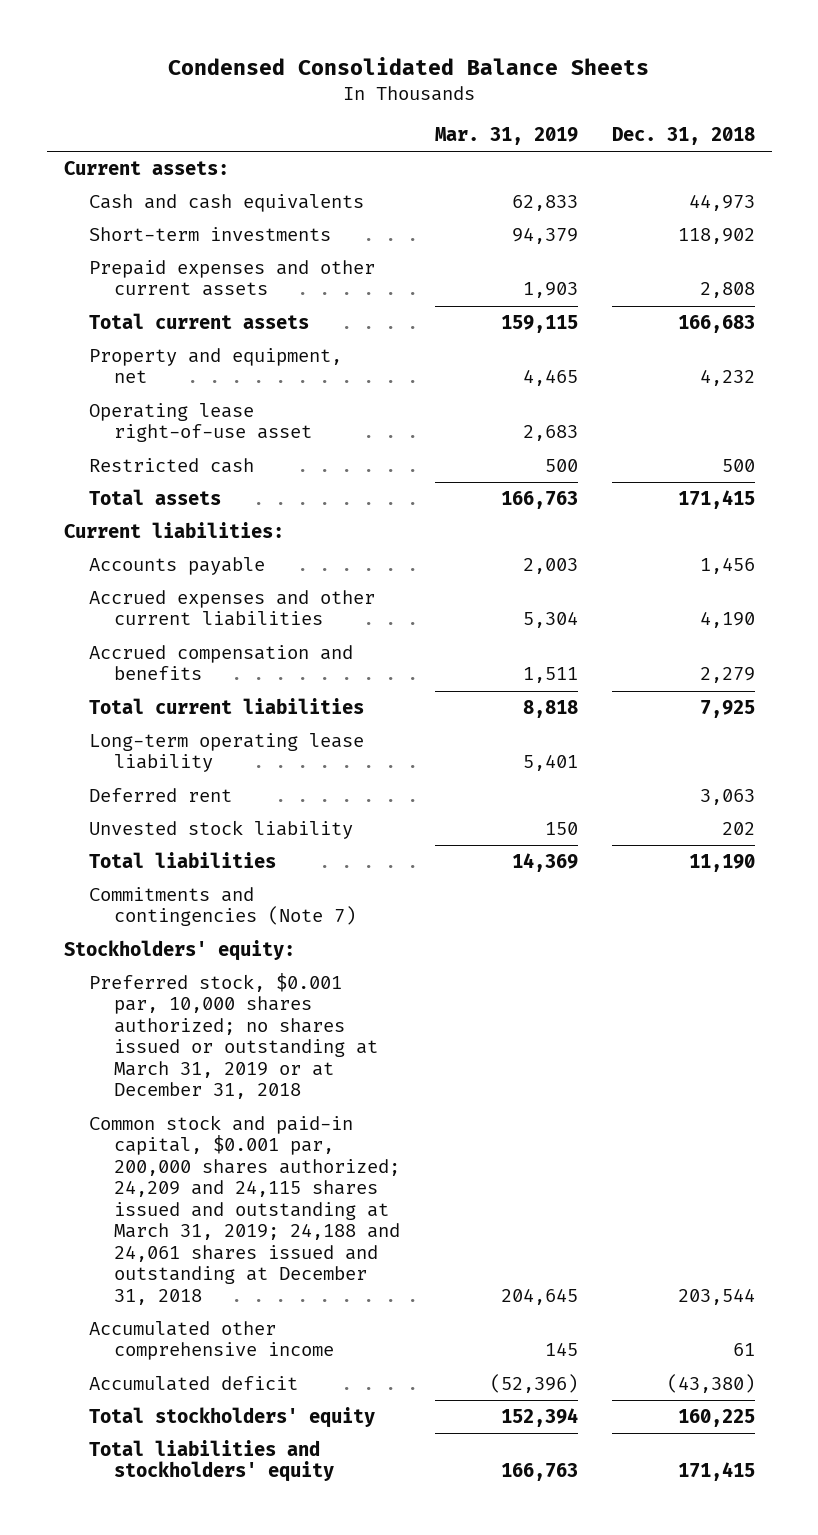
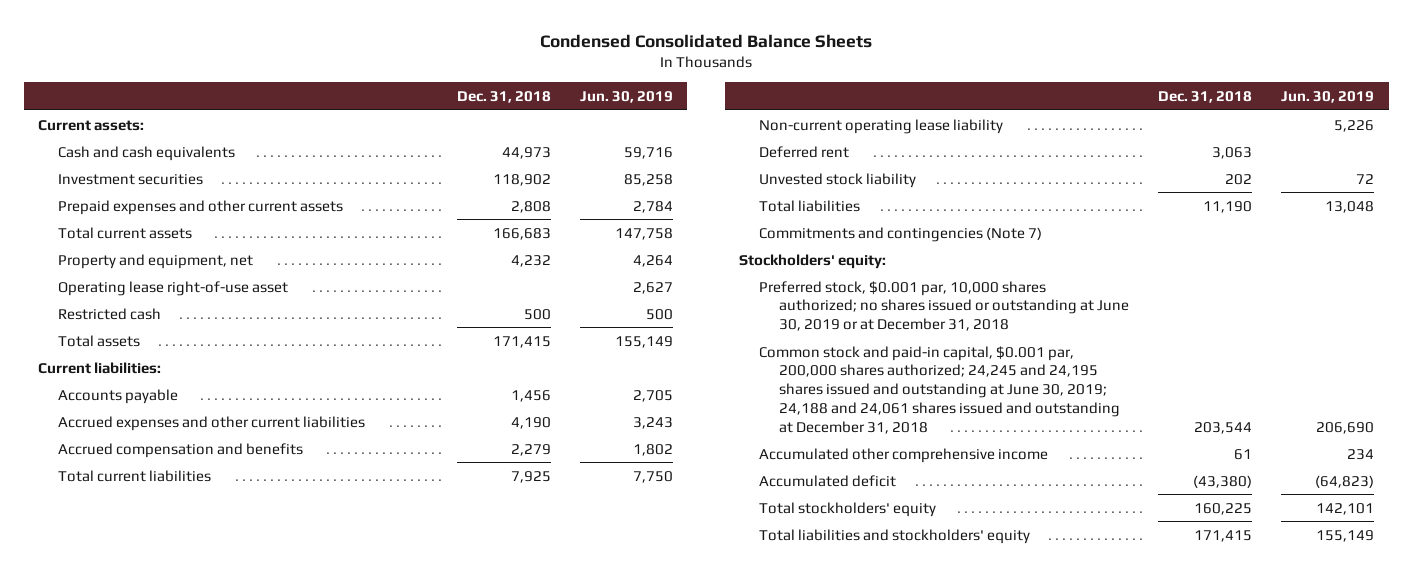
- | Mar. 31, 2019 | Dec. 31, 2018
+ | Dec. 31, 2018 | Jun. 30, 2019
- Short-term investments | 94,379 | 118,902
+ Investment securities | 118,902 | 85,258
- Long-term operating lease liability | 5,401 |
+ Non-current operating lease liability | | 5,226
- Preferred stock, $0.001 par, 10,000 shares authorized; no shares issued or outstanding at March 31, 2019 or at December 31, 2018
- Common stock and paid-in capital, $0.001 par, 200,000 shares authorized; 24,209 and 24,115 shares issued and outstanding at March 31, 2019; 24,188 and 24,061 shares issued and outstanding at December 31, 2018 | 204,645 | 203,544
+ Preferred stock, $0.001 par, 10,000 shares authorized; no shares issued or outstanding at June 30, 2019 or at December 31, 2018
+ Common stock and paid-in capital, $0.001 par, 200,000 shares authorized; 24,245 and 24,195 shares issued and outstanding at June 30, 2019; 24,188 and 24,061 shares issued and outstanding at December 31, 2018 | 203,544 | 206,690

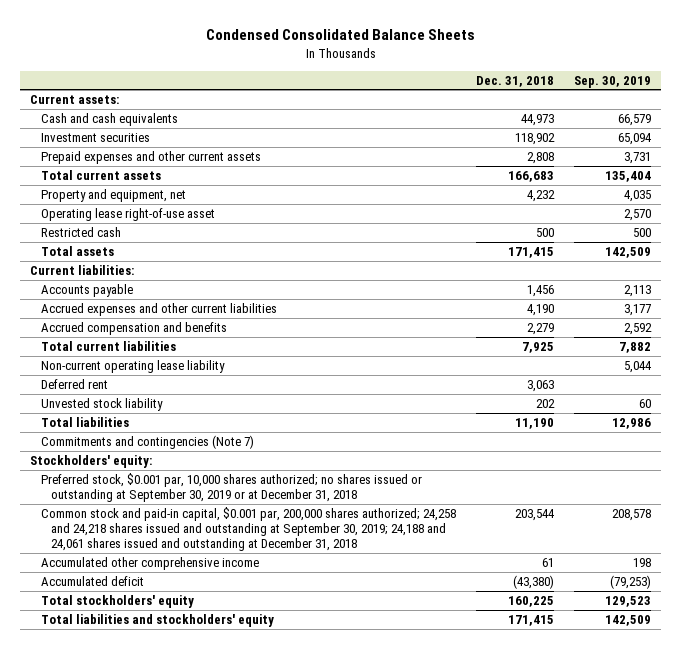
- | Dec. 31, 2018 | Jun. 30, 2019
+ | Dec. 31, 2018 | Sep. 30, 2019
- Preferred stock, $0.001 par, 10,000 shares authorized; no shares issued or outstanding at June 30, 2019 or at December 31, 2018
- Common stock and paid-in capital, $0.001 par, 200,000 shares authorized; 24,245 and 24,195 shares issued and outstanding at June 30, 2019; 24,188 and 24,061 shares issued and outstanding at December 31, 2018 | 203,544 | 206,690
+ Preferred stock, $0.001 par, 10,000 shares authorized; no shares issued or outstanding at September 30, 2019 or at December 31, 2018
+ Common stock and paid-in capital, $0.001 par, 200,000 shares authorized; 24,258 and 24,218 shares issued and outstanding at September 30, 2019; 24,188 and 24,061 shares issued and outstanding at December 31, 2018 | 203,544 | 208,578

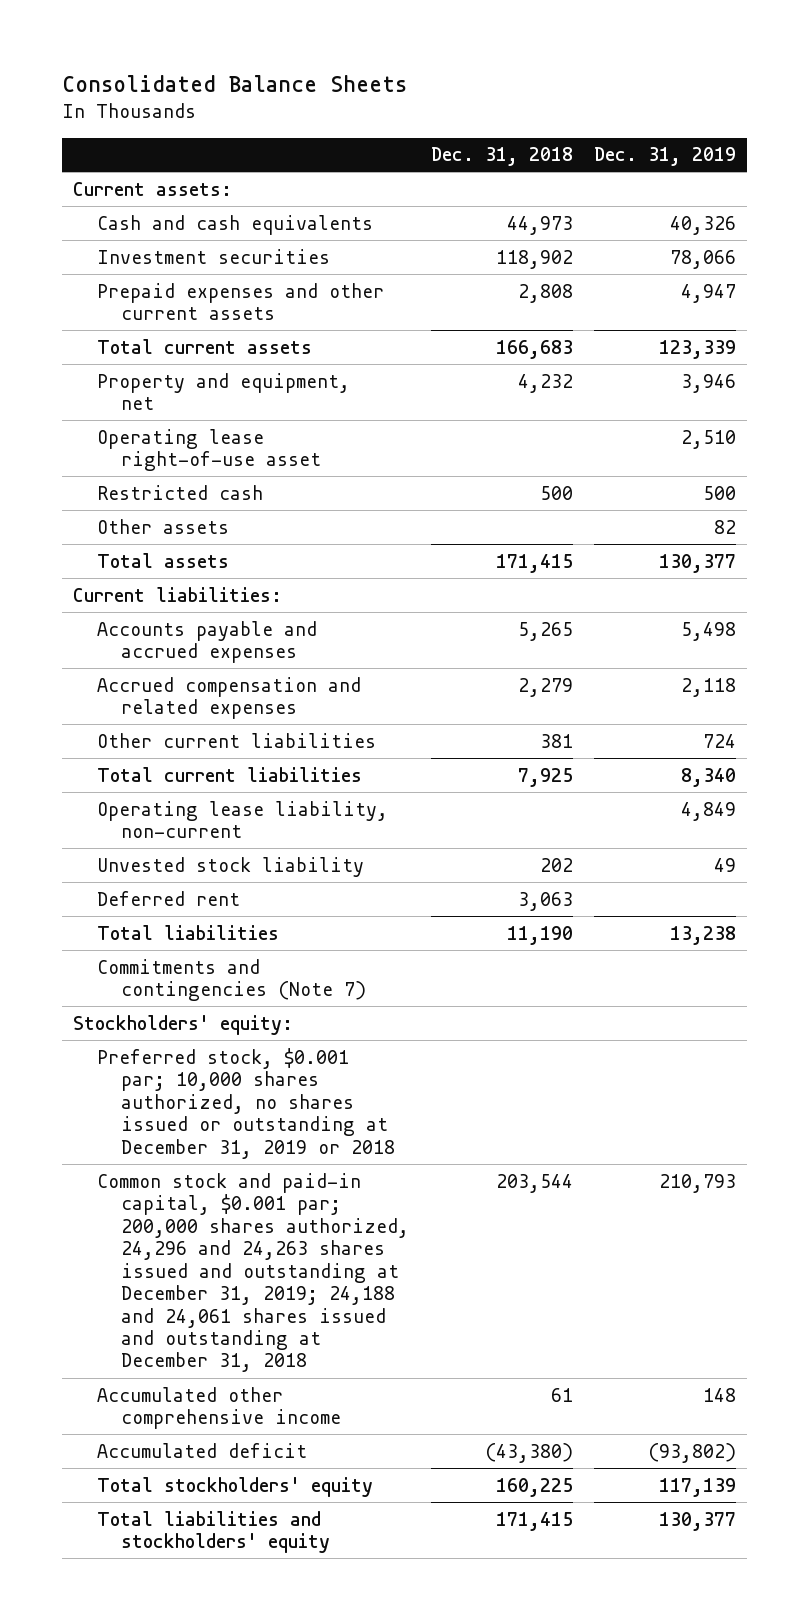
- Condensed Consolidated Balance Sheets
+ Consolidated Balance Sheets
- | Dec. 31, 2018 | Sep. 30, 2019
+ | Dec. 31, 2018 | Dec. 31, 2019
+ Other assets | | 82
- Accounts payable | 1,456 | 2,113
- Accrued expenses and other current liabilities | 4,190 | 3,177
- Accrued compensation and benefits | 2,279 | 2,592
+ Accounts payable and accrued expenses | 5,265 | 5,498
+ Accrued compensation and related expenses | 2,279 | 2,118
+ Other current liabilities | 381 | 724
- Non-current operating lease liability | | 5,044
+ Operating lease liability, non-current | | 4,849
moved down: Deferred rent | 3,063 |
- Preferred stock, $0.001 par, 10,000 shares authorized; no shares issued or outstanding at September 30, 2019 or at December 31, 2018
- Common stock and paid-in capital, $0.001 par, 200,000 shares authorized; 24,258 and 24,218 shares issued and outstanding at September 30, 2019; 24,188 and 24,061 shares issued and outstanding at December 31, 2018 | 203,544 | 208,578
+ Preferred stock, $0.001 par; 10,000 shares authorized, no shares issued or outstanding at December 31, 2019 or 2018
+ Common stock and paid-in capital, $0.001 par; 200,000 shares authorized, 24,296 and 24,263 shares issued and outstanding at December 31, 2019; 24,188 and 24,061 shares issued and outstanding at December 31, 2018 | 203,544 | 210,793

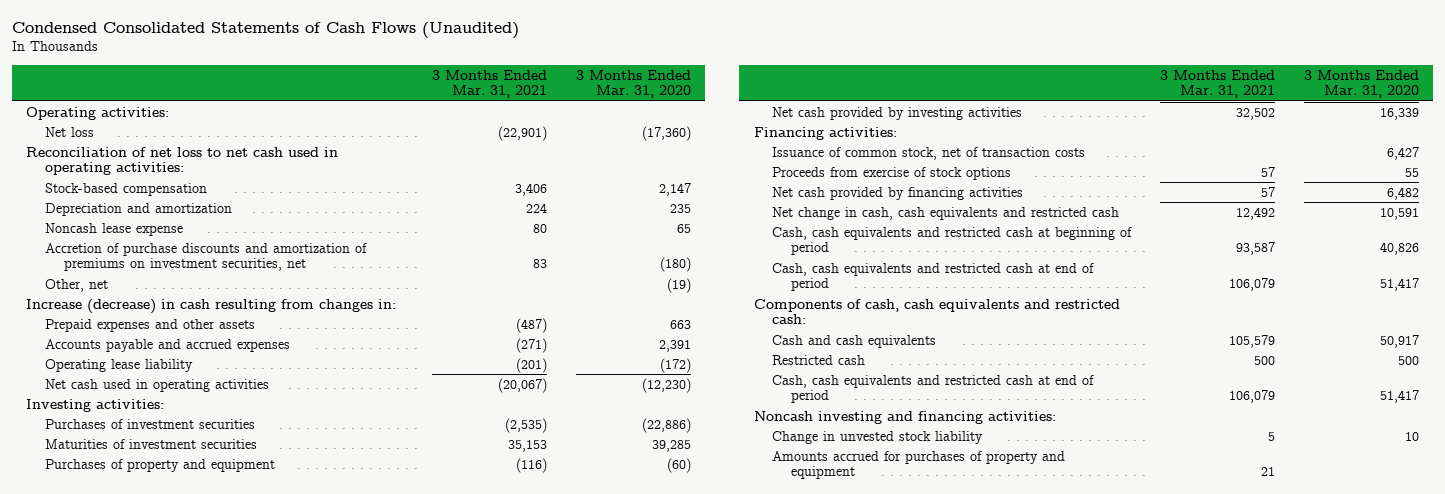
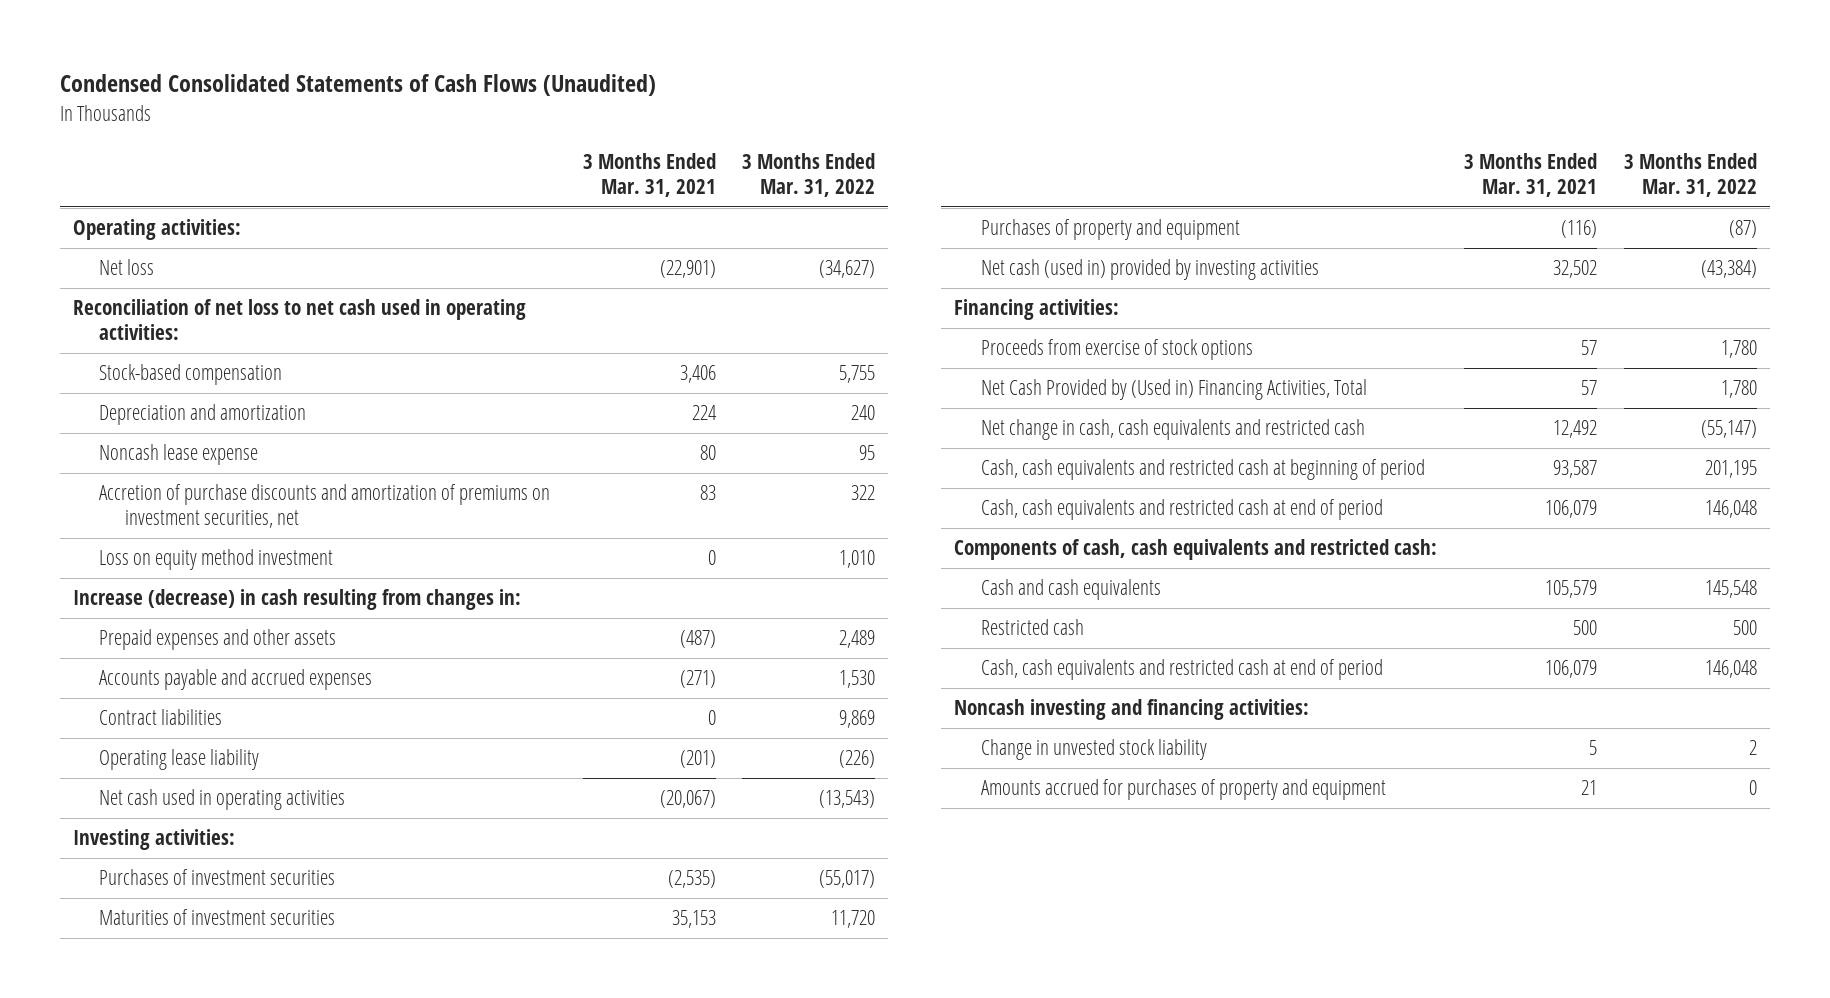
- | 3 Months Ended Mar. 31, 2021 | 3 Months Ended Mar. 31, 2020
+ | 3 Months Ended Mar. 31, 2021 | 3 Months Ended Mar. 31, 2022
- Other, net | | (19)
+ Loss on equity method investment | 0 | 1,010
+ Contract liabilities | 0 | 9,869
- Net cash provided by investing activities | 32,502 | 16,339
+ Net cash (used in) provided by investing activities | 32,502 | (43,384)
- Issuance of common stock, net of transaction costs | | 6,427
- Net cash provided by financing activities | 57 | 6,482
+ Net Cash Provided by (Used in) Financing Activities, Total | 57 | 1,780

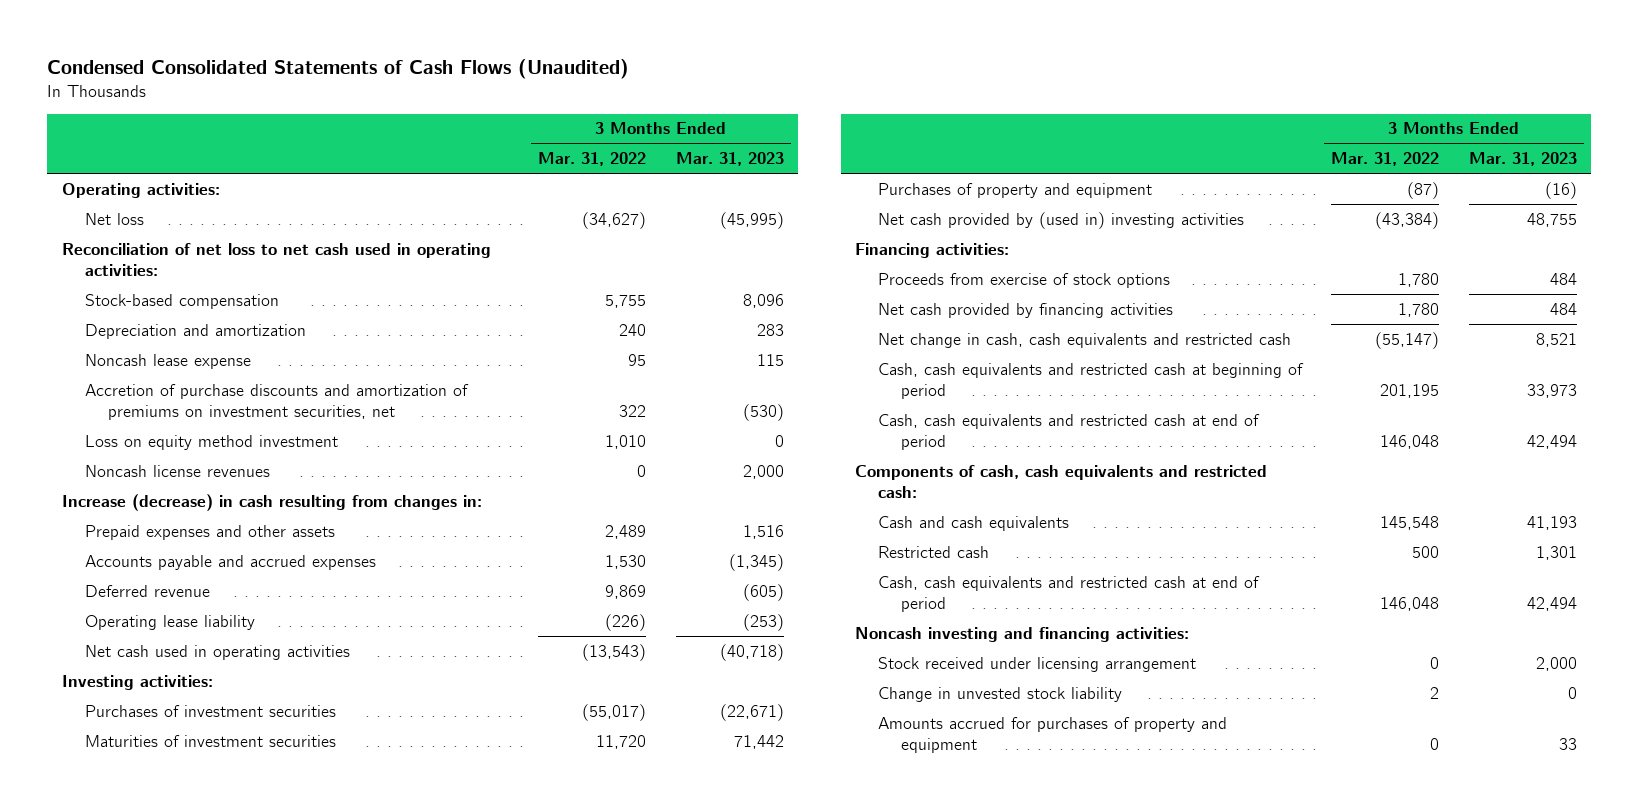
- | 3 Months Ended Mar. 31, 2021 | 3 Months Ended Mar. 31, 2022
+ | 3 Months Ended Mar. 31, 2022 | 3 Months Ended Mar. 31, 2023
+ Noncash license revenues | 0 | 2,000
- Contract liabilities | 0 | 9,869
+ Deferred revenue | 9,869 | (605)
- Net cash (used in) provided by investing activities | 32,502 | (43,384)
+ Net cash provided by (used in) investing activities | (43,384) | 48,755
- Net Cash Provided by (Used in) Financing Activities, Total | 57 | 1,780
+ Net cash provided by financing activities | 1,780 | 484
+ Stock received under licensing arrangement | 0 | 2,000

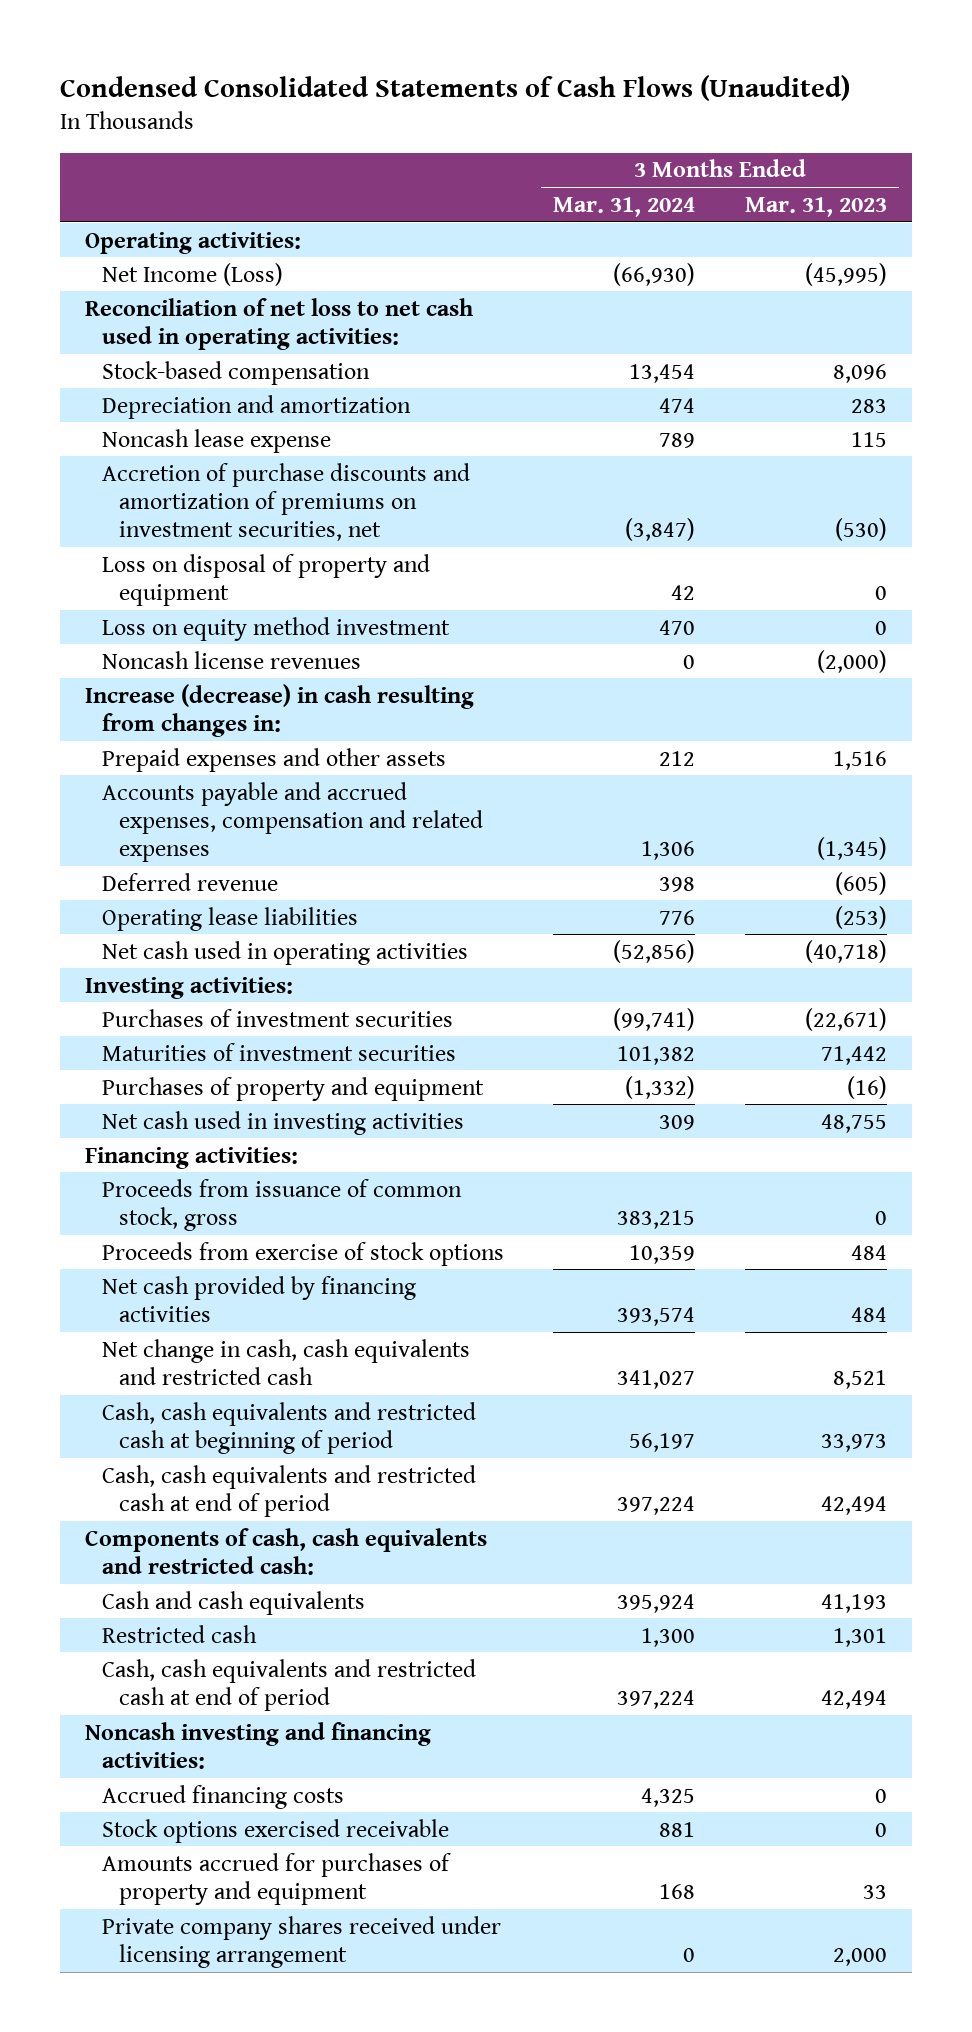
- | 3 Months Ended Mar. 31, 2022 | 3 Months Ended Mar. 31, 2023
+ | 3 Months Ended Mar. 31, 2024 | 3 Months Ended Mar. 31, 2023
- Net loss | (34,627) | (45,995)
+ Net Income (Loss) | (66,930) | (45,995)
+ Loss on disposal of property and equipment | 42 | 0
- Noncash license revenues | 0 | 2,000
+ Noncash license revenues | 0 | (2,000)
- Accounts payable and accrued expenses | 1,530 | (1,345)
+ Accounts payable and accrued expenses, compensation and related expenses | 1,306 | (1,345)
- Operating lease liability | (226) | (253)
+ Operating lease liabilities | 776 | (253)
- Net cash provided by (used in) investing activities | (43,384) | 48,755
+ Net cash used in investing activities | 309 | 48,755
+ Proceeds from issuance of common stock, gross | 383,215 | 0
- Stock received under licensing arrangement | 0 | 2,000
- Change in unvested stock liability | 2 | 0
+ Accrued financing costs | 4,325 | 0
+ Stock options exercised receivable | 881 | 0
+ Private company shares received under licensing arrangement | 0 | 2,000

